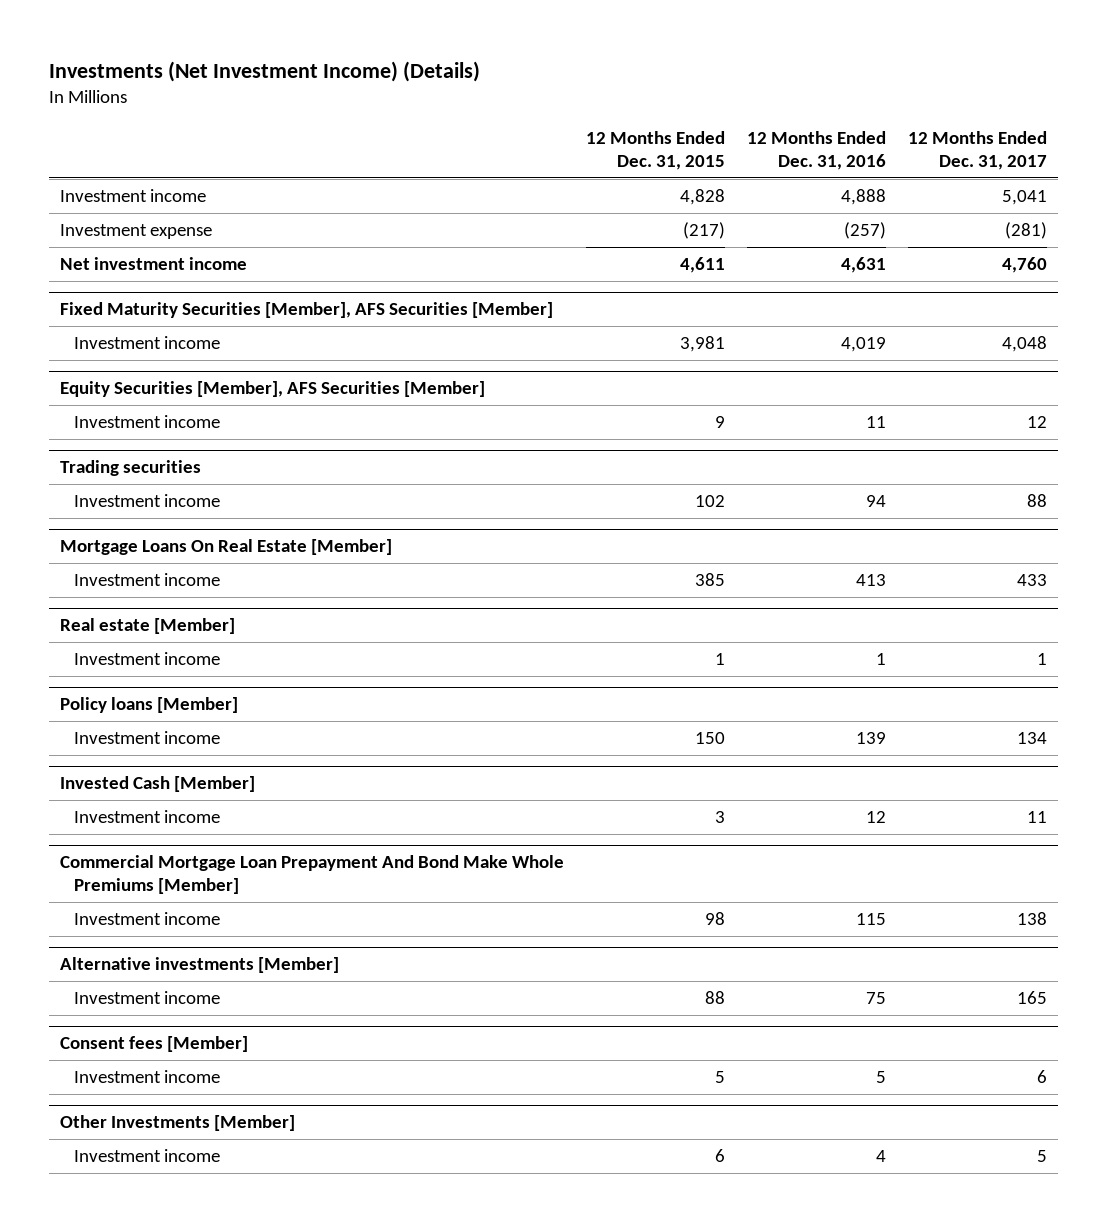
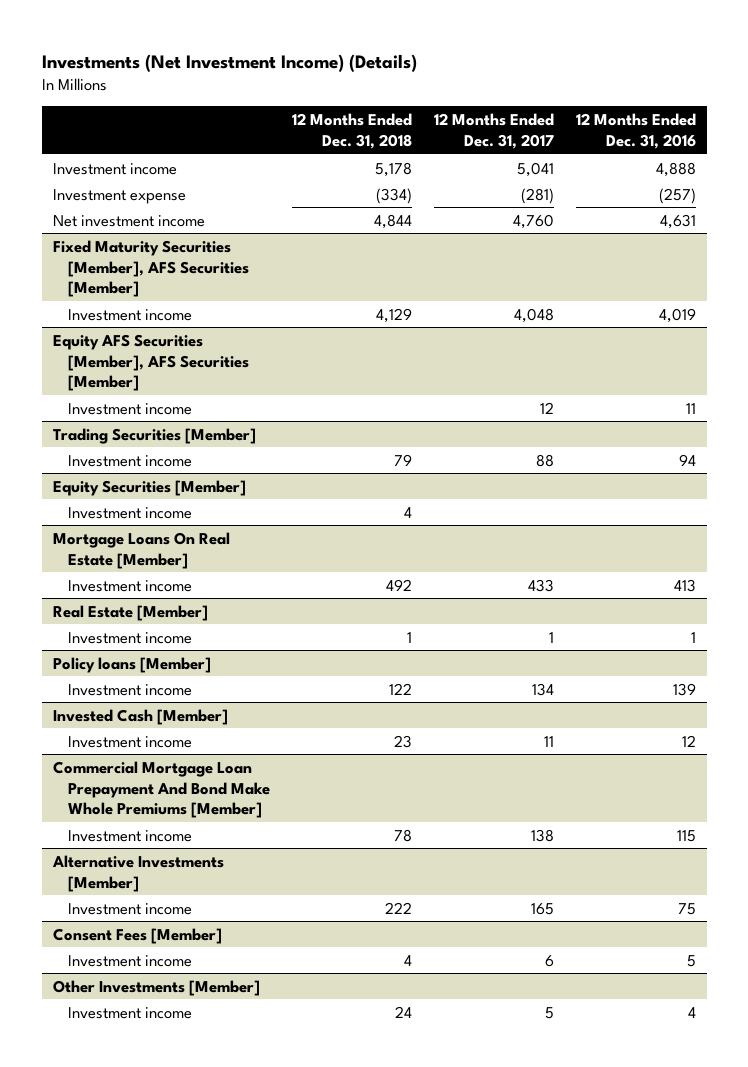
- | 12 Months Ended Dec. 31, 2015 | 12 Months Ended Dec. 31, 2016 | 12 Months Ended Dec. 31, 2017
+ | 12 Months Ended Dec. 31, 2018 | 12 Months Ended Dec. 31, 2017 | 12 Months Ended Dec. 31, 2016
- Equity Securities [Member], AFS Securities [Member]
+ Equity AFS Securities [Member], AFS Securities [Member]
- Trading securities
+ Trading Securities [Member]
+ Equity Securities [Member]
+ Investment income | 4 | |
- Real estate [Member]
+ Real Estate [Member]
- Alternative investments [Member]
+ Alternative Investments [Member]
- Consent fees [Member]
+ Consent Fees [Member]

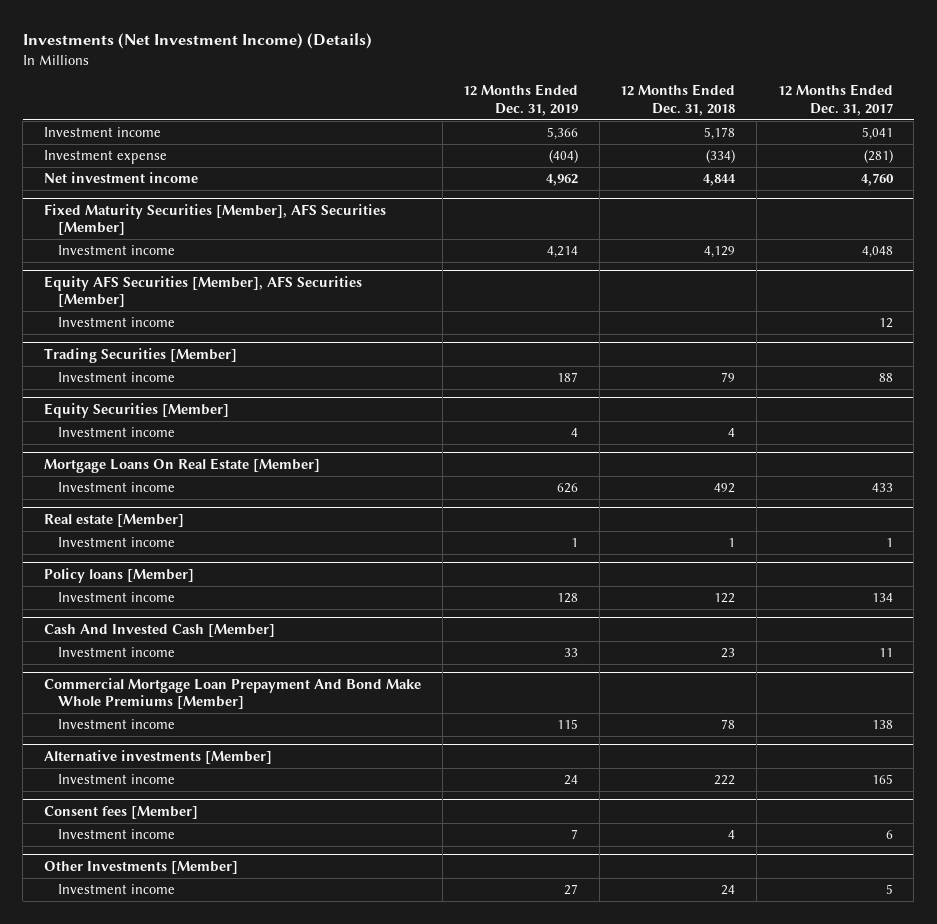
- | 12 Months Ended Dec. 31, 2018 | 12 Months Ended Dec. 31, 2017 | 12 Months Ended Dec. 31, 2016
+ | 12 Months Ended Dec. 31, 2019 | 12 Months Ended Dec. 31, 2018 | 12 Months Ended Dec. 31, 2017
- Real Estate [Member]
+ Real estate [Member]
- Invested Cash [Member]
+ Cash And Invested Cash [Member]
- Alternative Investments [Member]
+ Alternative investments [Member]
- Consent Fees [Member]
+ Consent fees [Member]

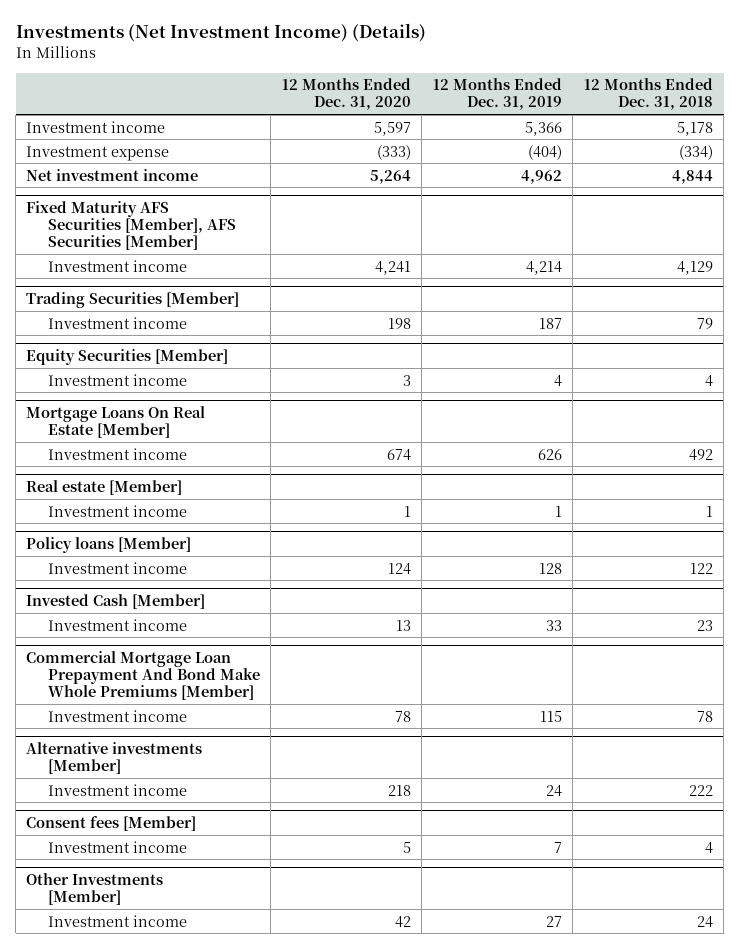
- | 12 Months Ended Dec. 31, 2019 | 12 Months Ended Dec. 31, 2018 | 12 Months Ended Dec. 31, 2017
+ | 12 Months Ended Dec. 31, 2020 | 12 Months Ended Dec. 31, 2019 | 12 Months Ended Dec. 31, 2018
- Fixed Maturity Securities [Member], AFS Securities [Member]
+ Fixed Maturity AFS Securities [Member], AFS Securities [Member]
- Equity AFS Securities [Member], AFS Securities [Member]
- Investment income | | | 12
- Cash And Invested Cash [Member]
+ Invested Cash [Member]

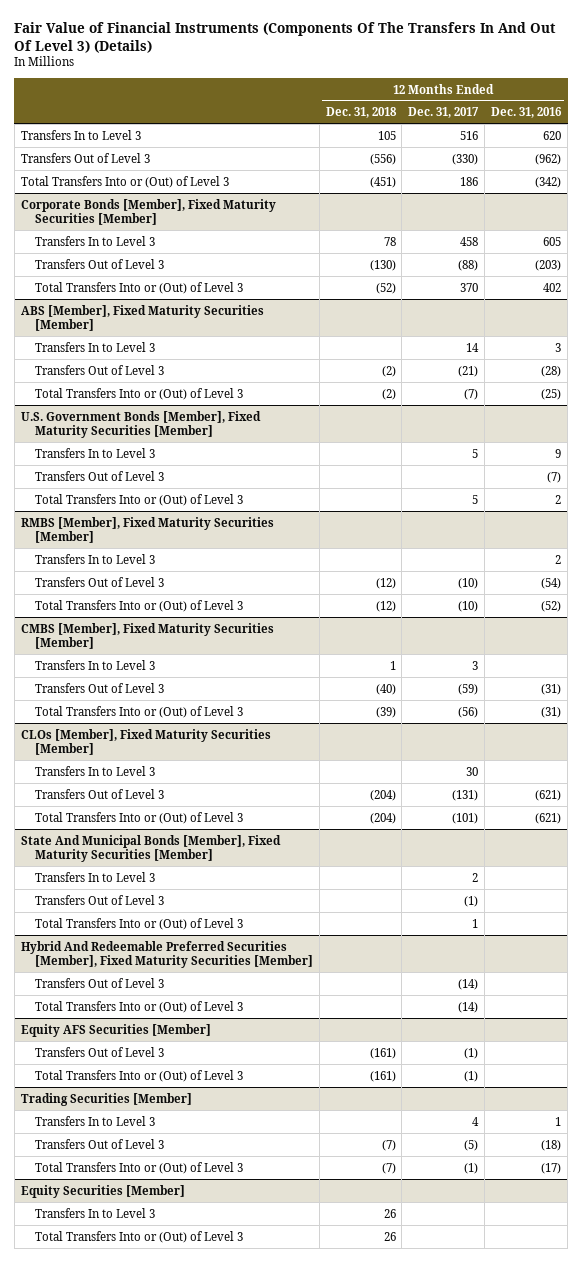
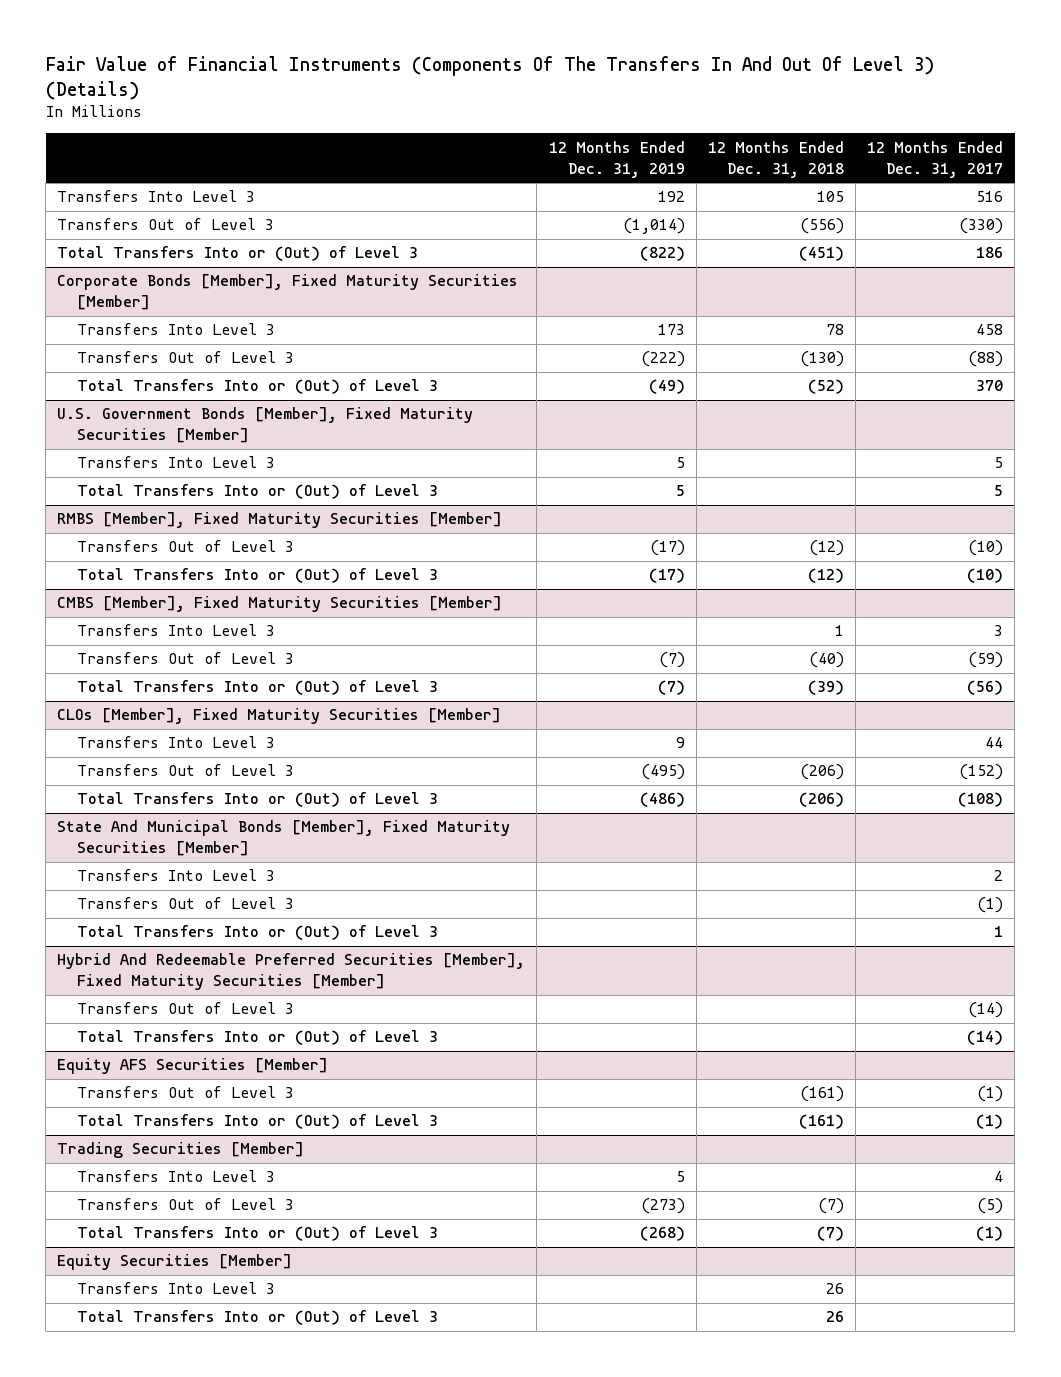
- | 12 Months Ended Dec. 31, 2018 | 12 Months Ended Dec. 31, 2017 | 12 Months Ended Dec. 31, 2016
+ | 12 Months Ended Dec. 31, 2019 | 12 Months Ended Dec. 31, 2018 | 12 Months Ended Dec. 31, 2017
- Transfers In to Level 3 | 105 | 516 | 620
+ Transfers Into Level 3 | 192 | 105 | 516
@ Corporate Bonds [Member], Fixed Maturity Securities [Member]
- Transfers In to Level 3 | 78 | 458 | 605
+ Transfers Into Level 3 | 173 | 78 | 458
- ABS [Member], Fixed Maturity Securities [Member]
- Transfers In to Level 3 | | 14 | 3
- Transfers Out of Level 3 | (2) | (21) | (28)
- Total Transfers Into or (Out) of Level 3 | (2) | (7) | (25)
@ U.S. Government Bonds [Member], Fixed Maturity Securities [Member]
- Transfers In to Level 3 | | 5 | 9
- Transfers Out of Level 3 | | | (7)
+ Transfers Into Level 3 | 5 | | 5
@ RMBS [Member], Fixed Maturity Securities [Member]
- Transfers In to Level 3 | | | 2
@ CMBS [Member], Fixed Maturity Securities [Member]
- Transfers In to Level 3 | 1 | 3 |
+ Transfers Into Level 3 | | 1 | 3
@ CLOs [Member], Fixed Maturity Securities [Member]
- Transfers In to Level 3 | | 30 |
- Transfers Out of Level 3 | (204) | (131) | (621)
- Total Transfers Into or (Out) of Level 3 | (204) | (101) | (621)
+ Transfers Into Level 3 | 9 | | 44
+ Transfers Out of Level 3 | (495) | (206) | (152)
+ Total Transfers Into or (Out) of Level 3 | (486) | (206) | (108)
@ State And Municipal Bonds [Member], Fixed Maturity Securities [Member]
- Transfers In to Level 3 | | 2 |
+ Transfers Into Level 3 | | | 2
@ Trading Securities [Member]
- Transfers In to Level 3 | | 4 | 1
+ Transfers Into Level 3 | 5 | | 4
@ Equity Securities [Member]
- Transfers In to Level 3 | 26 | |
+ Transfers Into Level 3 | | 26 |

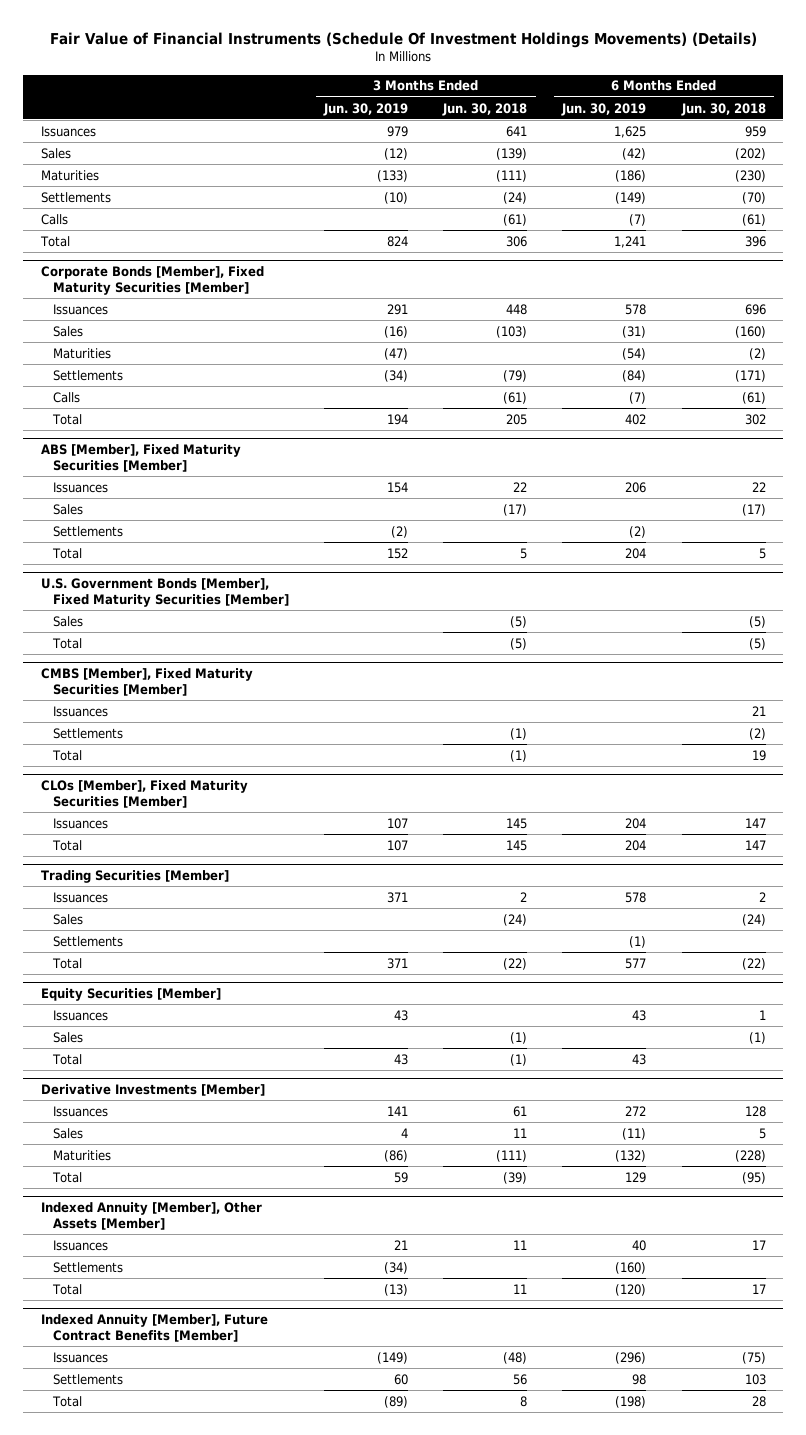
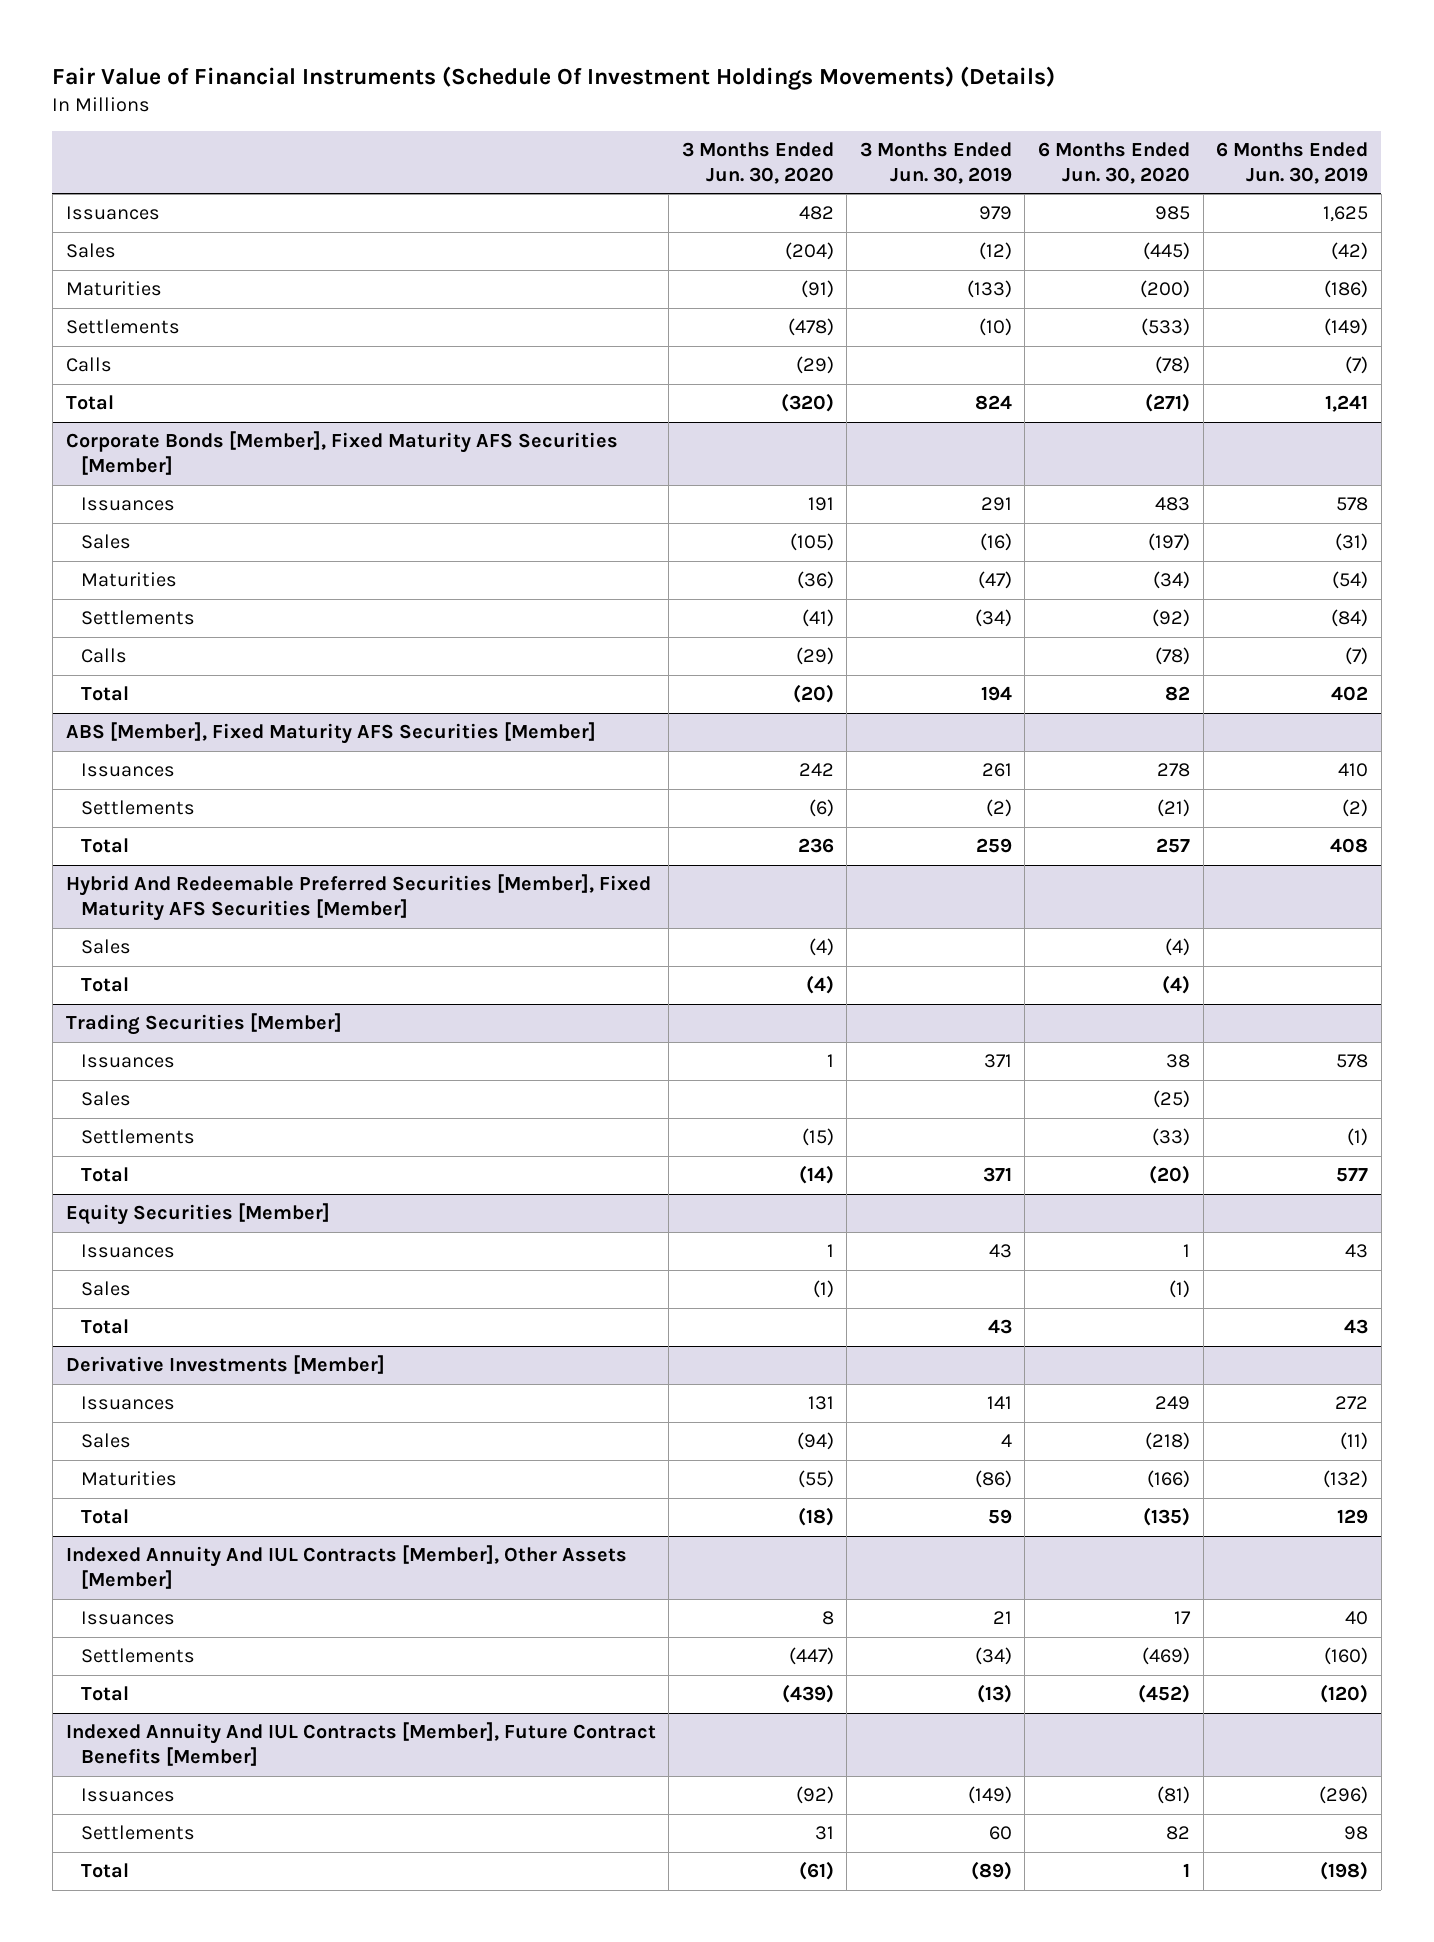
- | 3 Months Ended Jun. 30, 2019 | 3 Months Ended Jun. 30, 2018 | 6 Months Ended Jun. 30, 2019 | 6 Months Ended Jun. 30, 2018
+ | 3 Months Ended Jun. 30, 2020 | 3 Months Ended Jun. 30, 2019 | 6 Months Ended Jun. 30, 2020 | 6 Months Ended Jun. 30, 2019
- Corporate Bonds [Member], Fixed Maturity Securities [Member]
+ Corporate Bonds [Member], Fixed Maturity AFS Securities [Member]
- ABS [Member], Fixed Maturity Securities [Member]
- Issuances | 154 | 22 | 206 | 22
- Sales | | (17) | | (17)
+ ABS [Member], Fixed Maturity AFS Securities [Member]
+ Issuances | 242 | 261 | 278 | 410
- Total | 152 | 5 | 204 | 5
- U.S. Government Bonds [Member], Fixed Maturity Securities [Member]
+ Total | 236 | 259 | 257 | 408
+ Hybrid And Redeemable Preferred Securities [Member], Fixed Maturity AFS Securities [Member]
- CMBS [Member], Fixed Maturity Securities [Member]
- Issuances | | | | 21
- Settlements | | (1) | | (2)
- Total | | (1) | | 19
- CLOs [Member], Fixed Maturity Securities [Member]
- Issuances | 107 | 145 | 204 | 147
- Total | 107 | 145 | 204 | 147
- Indexed Annuity [Member], Other Assets [Member]
+ Indexed Annuity And IUL Contracts [Member], Other Assets [Member]
- Indexed Annuity [Member], Future Contract Benefits [Member]
+ Indexed Annuity And IUL Contracts [Member], Future Contract Benefits [Member]

